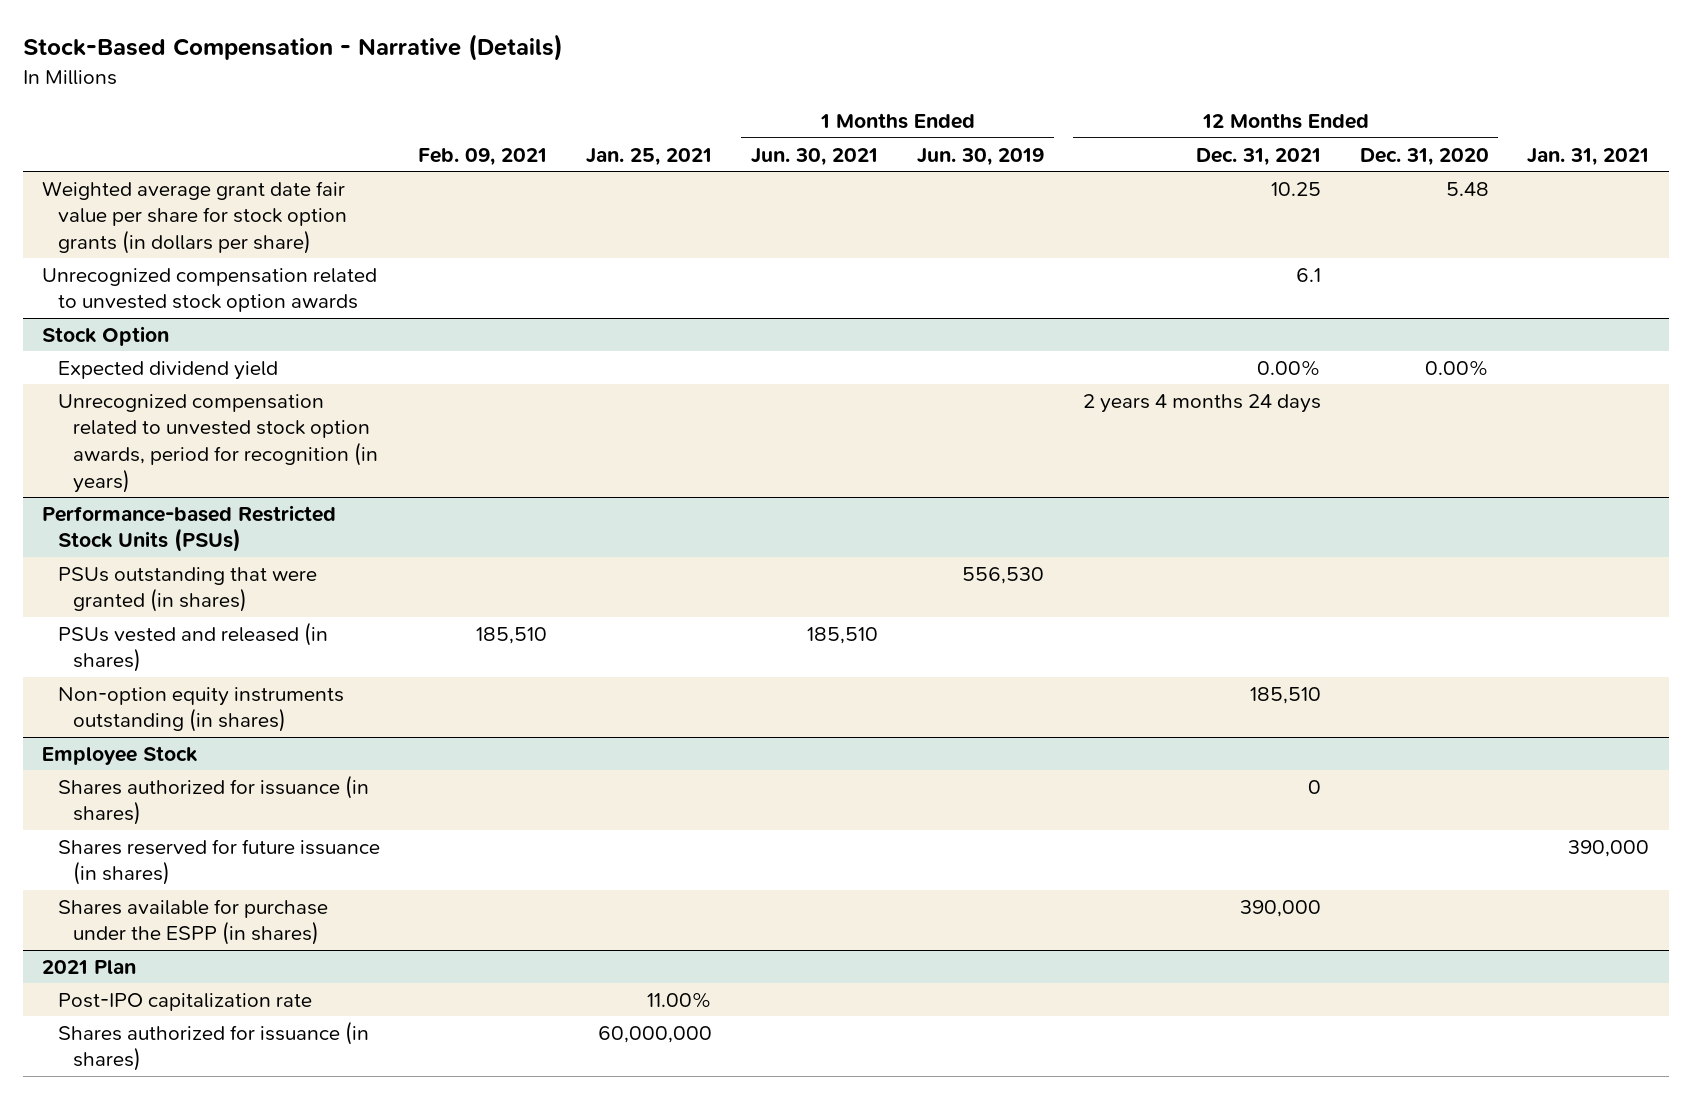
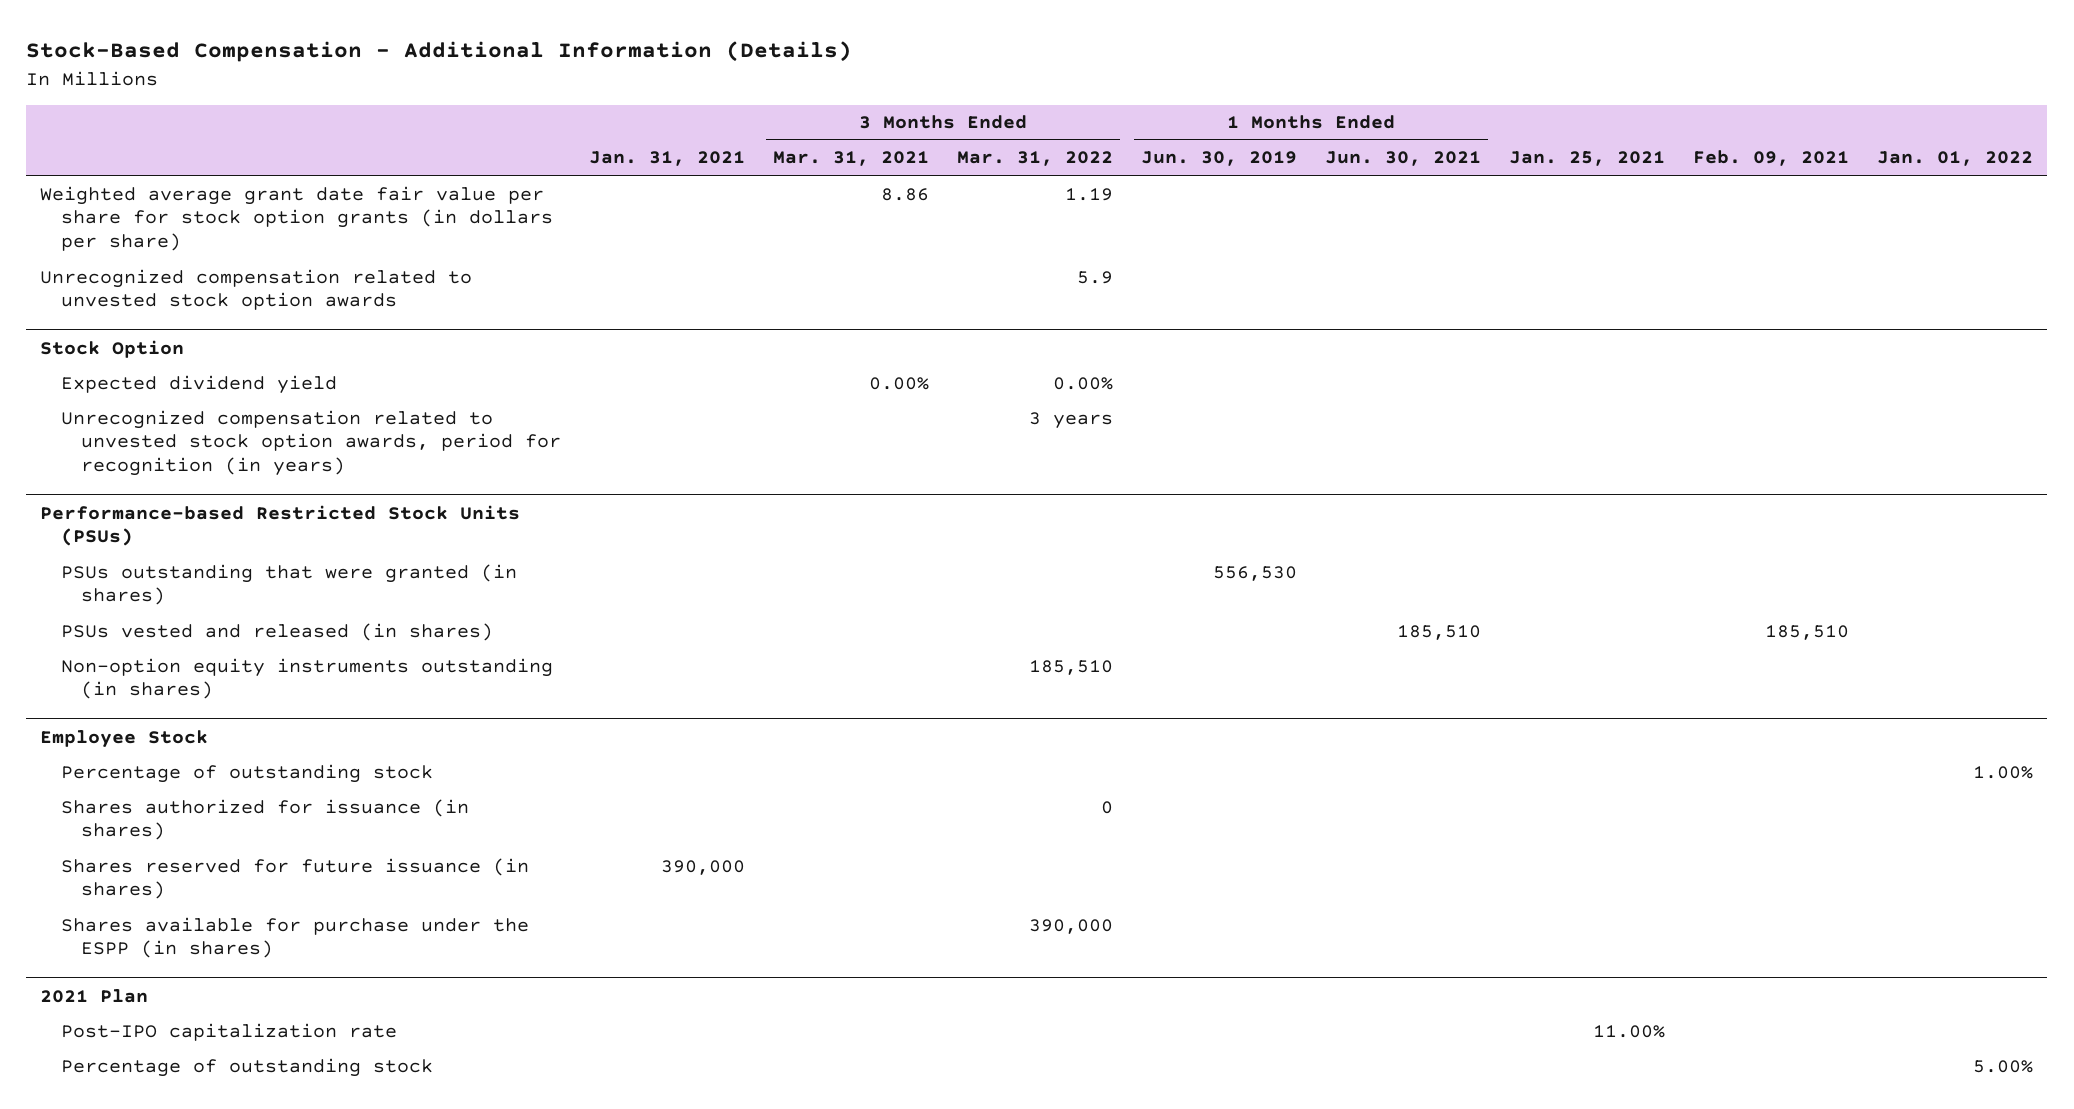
- Stock-Based Compensation - Narrative (Details)
+ Stock-Based Compensation - Additional Information (Details)
- | Feb. 09, 2021 | Jan. 25, 2021 | 1 Months Ended Jun. 30, 2021 | 1 Months Ended Jun. 30, 2019 | 12 Months Ended Dec. 31, 2021 | 12 Months Ended Dec. 31, 2020 | Jan. 31, 2021
+ | Jan. 31, 2021 | 3 Months Ended Mar. 31, 2021 | 3 Months Ended Mar. 31, 2022 | 1 Months Ended Jun. 30, 2019 | 1 Months Ended Jun. 30, 2021 | Jan. 25, 2021 | Feb. 09, 2021 | Jan. 01, 2022
@ Employee Stock
+ Percentage of outstanding stock | | | | | | | | 1.00%
@ 2021 Plan
- Shares authorized for issuance (in shares) | | 60,000,000 | | | | |
+ Percentage of outstanding stock | | | | | | | | 5.00%

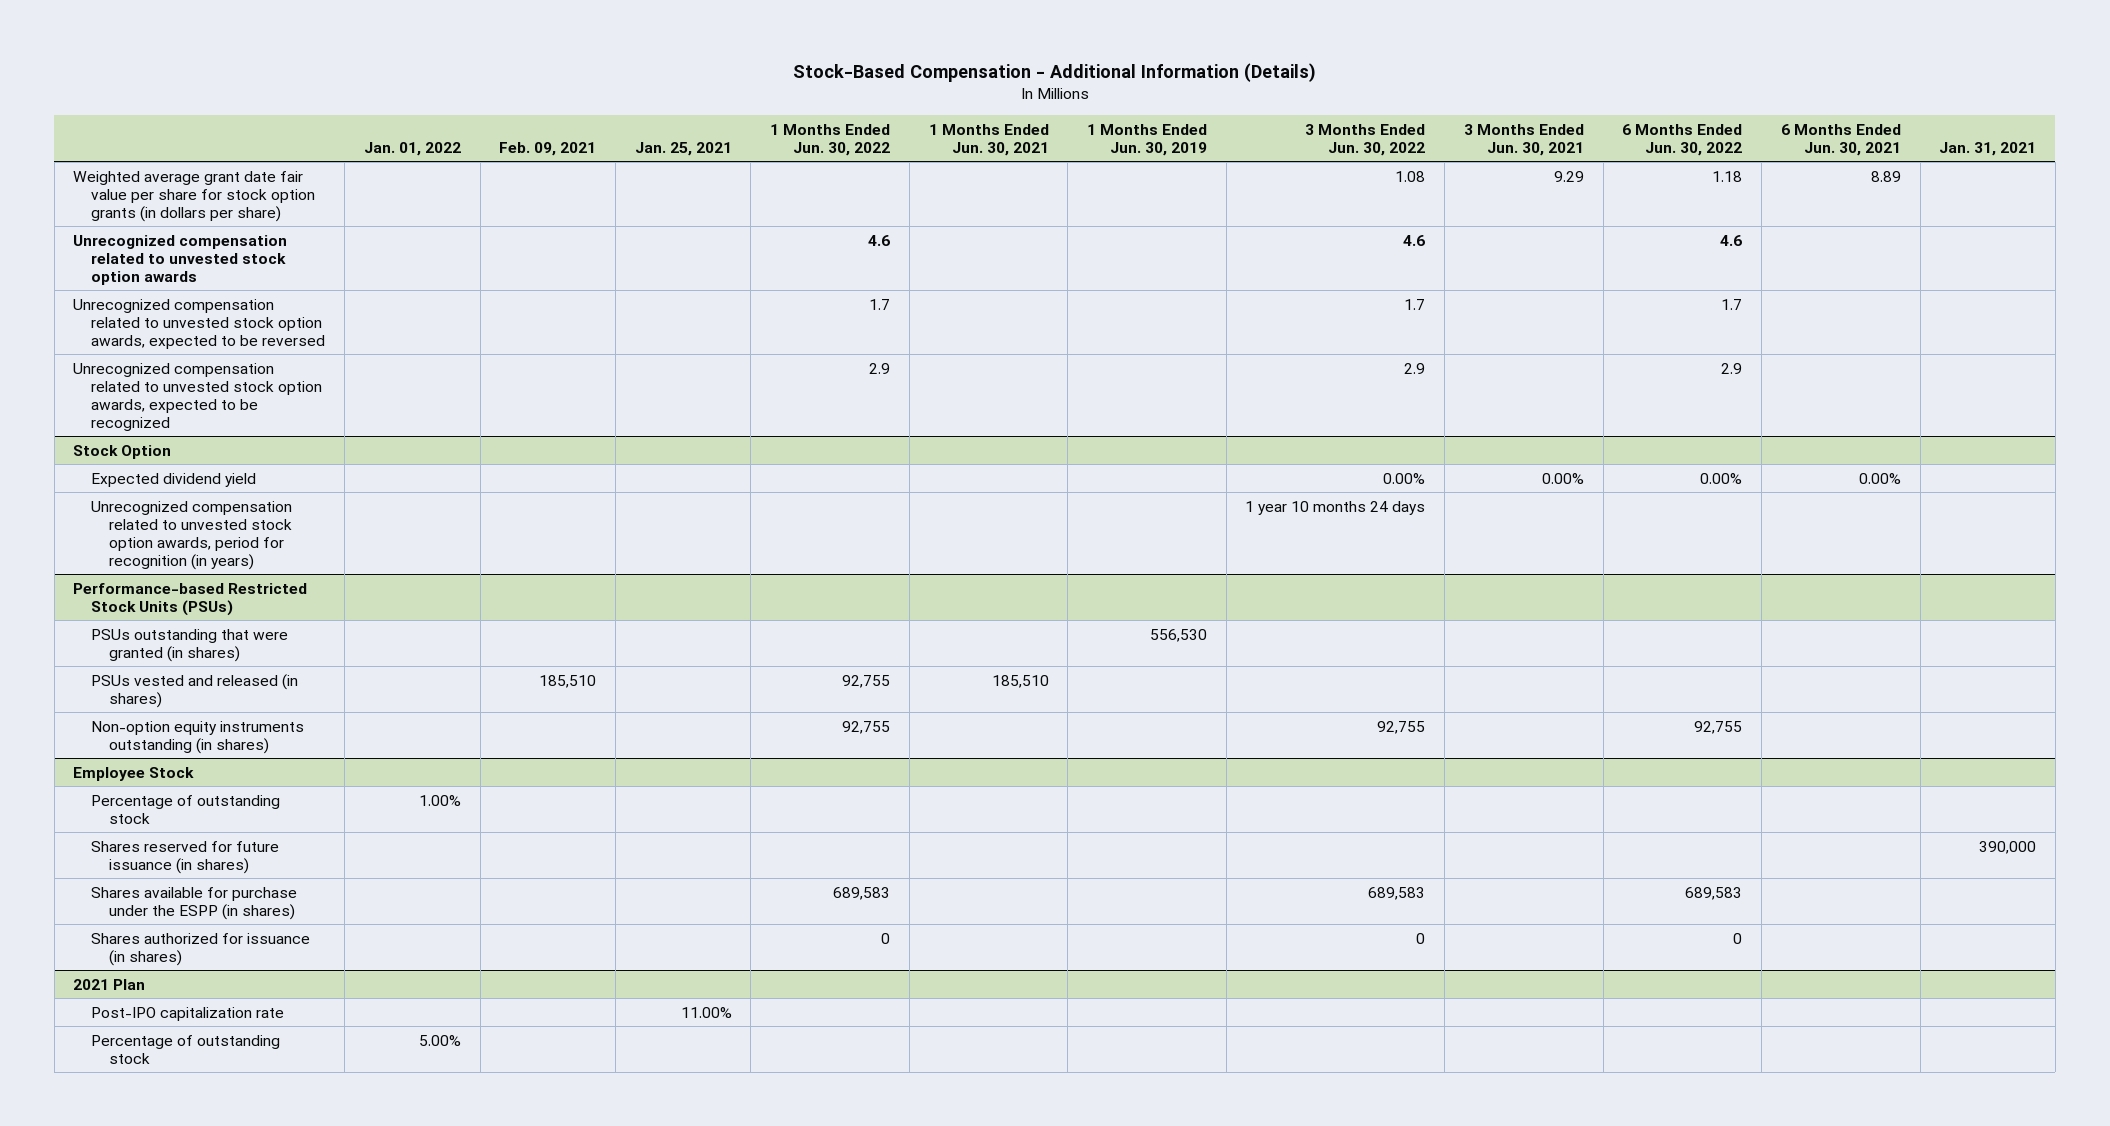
- | Jan. 31, 2021 | 3 Months Ended Mar. 31, 2021 | 3 Months Ended Mar. 31, 2022 | 1 Months Ended Jun. 30, 2019 | 1 Months Ended Jun. 30, 2021 | Jan. 25, 2021 | Feb. 09, 2021 | Jan. 01, 2022
+ | Jan. 01, 2022 | Feb. 09, 2021 | Jan. 25, 2021 | 1 Months Ended Jun. 30, 2022 | 1 Months Ended Jun. 30, 2021 | 1 Months Ended Jun. 30, 2019 | 3 Months Ended Jun. 30, 2022 | 3 Months Ended Jun. 30, 2021 | 6 Months Ended Jun. 30, 2022 | 6 Months Ended Jun. 30, 2021 | Jan. 31, 2021
+ Unrecognized compensation related to unvested stock option awards, expected to be reversed | | | | 1.7 | | | 1.7 | | 1.7 | |
+ Unrecognized compensation related to unvested stock option awards, expected to be recognized | | | | 2.9 | | | 2.9 | | 2.9 | |
@ Employee Stock
moved down: Shares authorized for issuance (in shares) | | | | 0 | | | 0 | | 0 | |

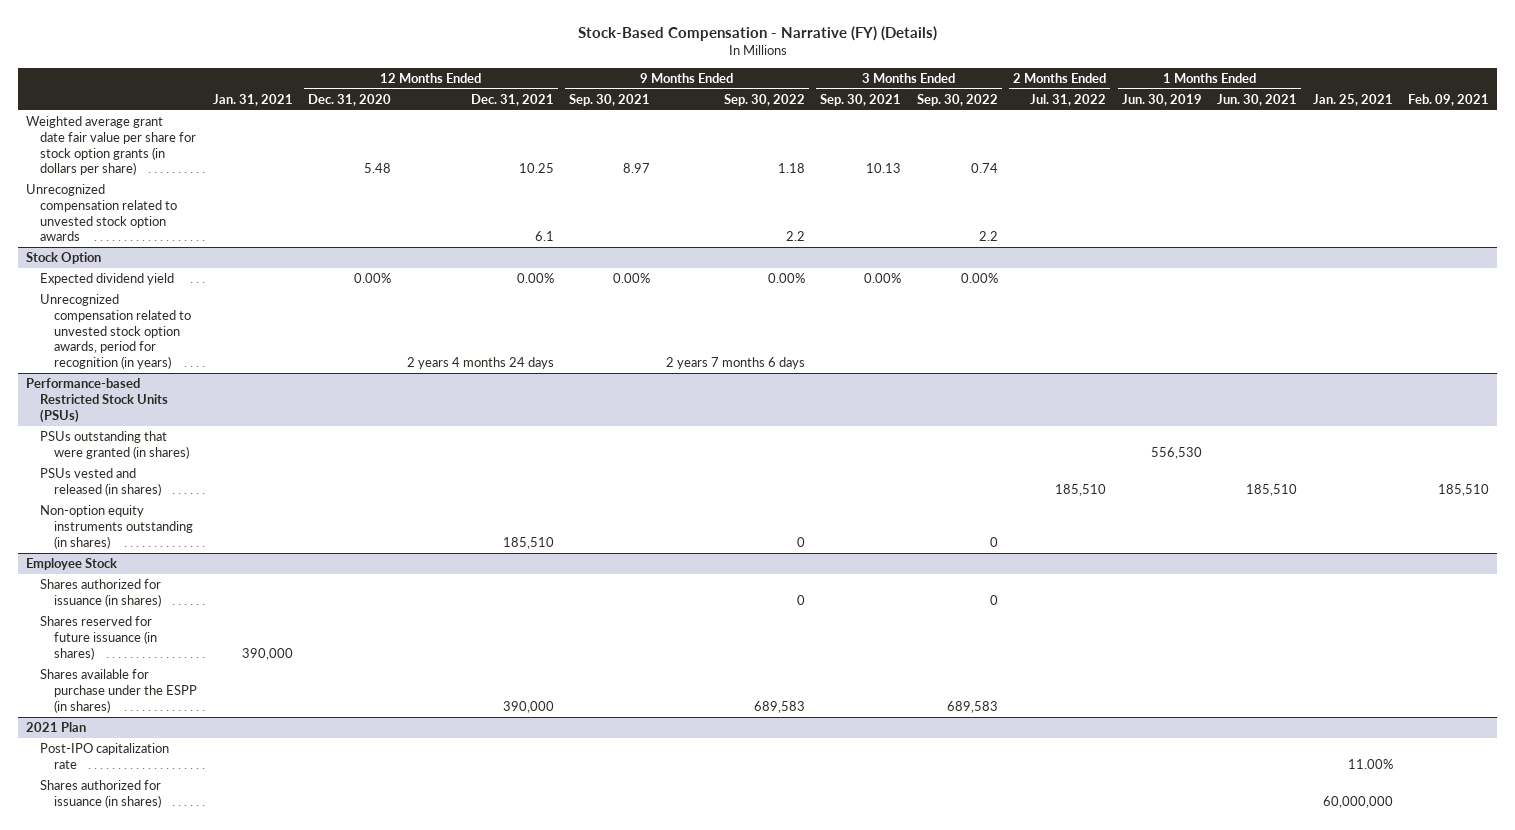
- Stock-Based Compensation - Additional Information (Details)
+ Stock-Based Compensation - Narrative (FY) (Details)
- | Jan. 01, 2022 | Feb. 09, 2021 | Jan. 25, 2021 | 1 Months Ended Jun. 30, 2022 | 1 Months Ended Jun. 30, 2021 | 1 Months Ended Jun. 30, 2019 | 3 Months Ended Jun. 30, 2022 | 3 Months Ended Jun. 30, 2021 | 6 Months Ended Jun. 30, 2022 | 6 Months Ended Jun. 30, 2021 | Jan. 31, 2021
+ | Jan. 31, 2021 | 12 Months Ended Dec. 31, 2020 | 12 Months Ended Dec. 31, 2021 | 9 Months Ended Sep. 30, 2021 | 9 Months Ended Sep. 30, 2022 | 3 Months Ended Sep. 30, 2021 | 3 Months Ended Sep. 30, 2022 | 2 Months Ended Jul. 31, 2022 | 1 Months Ended Jun. 30, 2019 | 1 Months Ended Jun. 30, 2021 | Jan. 25, 2021 | Feb. 09, 2021
- Unrecognized compensation related to unvested stock option awards, expected to be reversed | | | | 1.7 | | | 1.7 | | 1.7 | |
- Unrecognized compensation related to unvested stock option awards, expected to be recognized | | | | 2.9 | | | 2.9 | | 2.9 | |
@ Employee Stock
- Percentage of outstanding stock | 1.00% | | | | | | | | | |
moved up: Shares authorized for issuance (in shares) | | | | | 0 | | 0 | | | | |
@ 2021 Plan
- Percentage of outstanding stock | 5.00% | | | | | | | | | |
+ Shares authorized for issuance (in shares) | | | | | | | | | | | 60,000,000 |

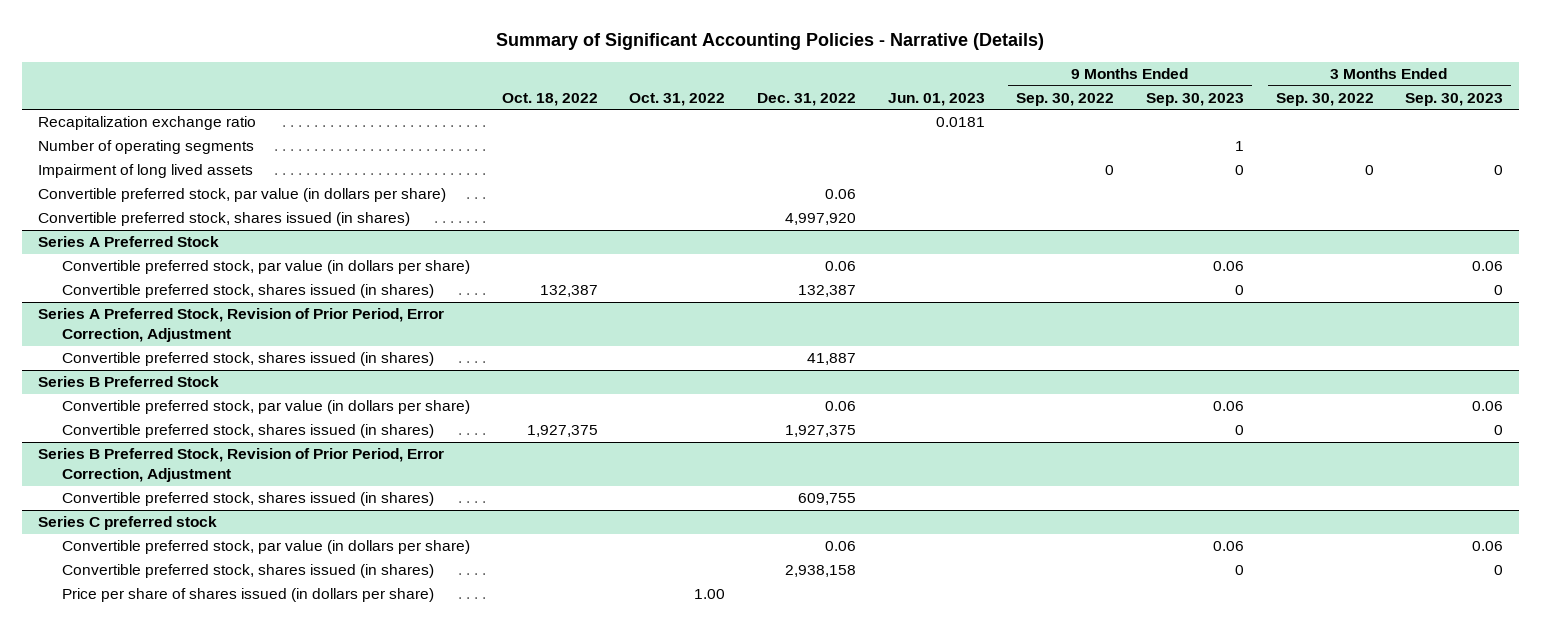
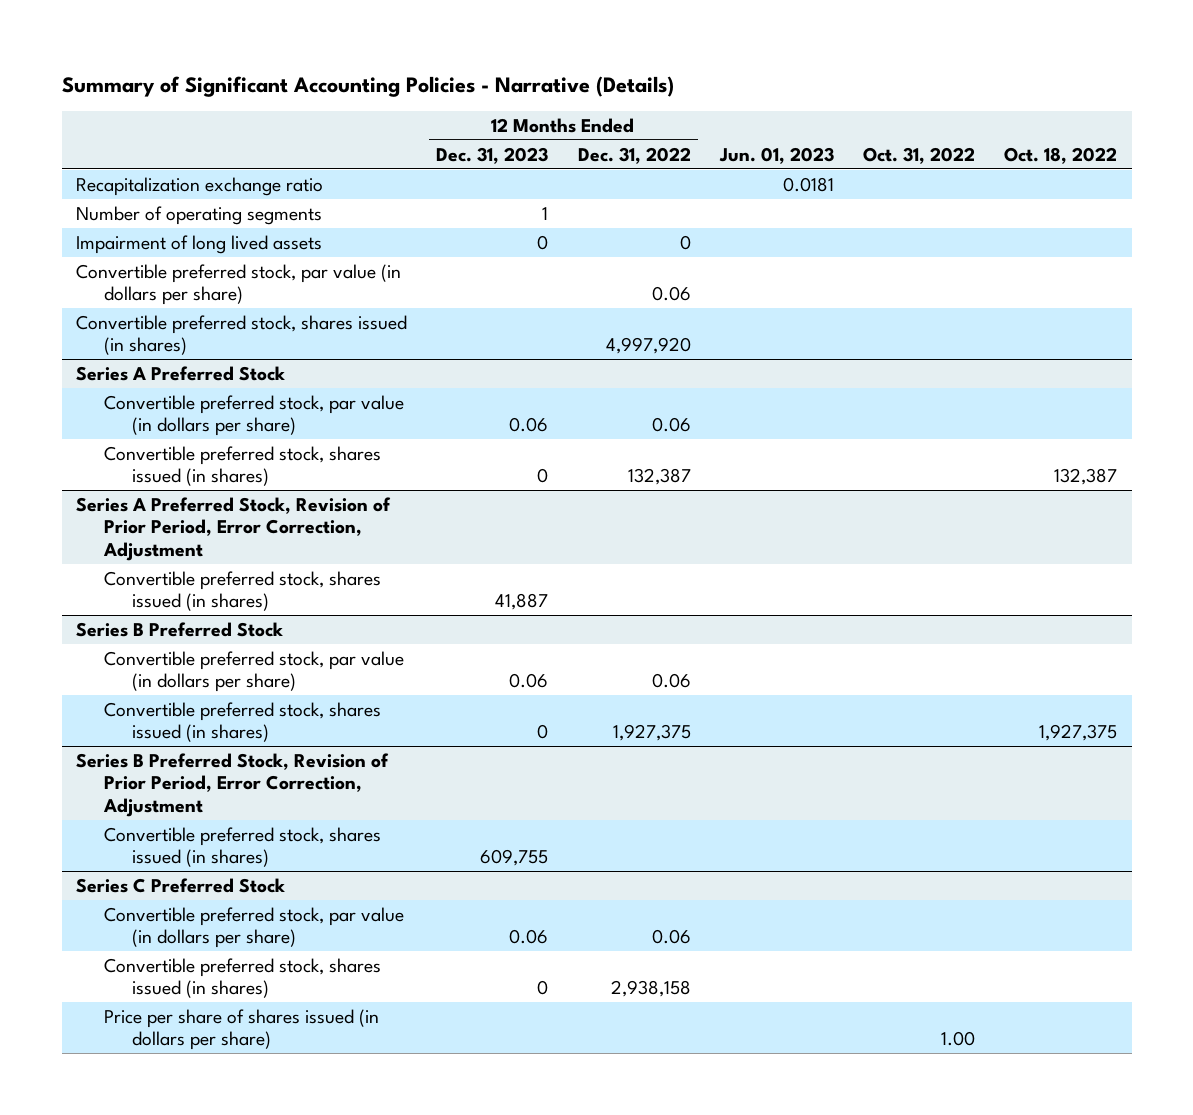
- | Oct. 18, 2022 | Oct. 31, 2022 | Dec. 31, 2022 | Jun. 01, 2023 | 9 Months Ended Sep. 30, 2022 | 9 Months Ended Sep. 30, 2023 | 3 Months Ended Sep. 30, 2022 | 3 Months Ended Sep. 30, 2023
+ | 12 Months Ended Dec. 31, 2023 | 12 Months Ended Dec. 31, 2022 | Jun. 01, 2023 | Oct. 31, 2022 | Oct. 18, 2022
- Series C preferred stock
+ Series C Preferred Stock

